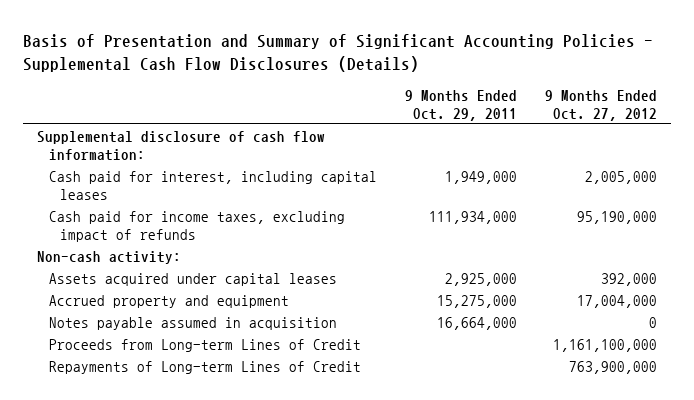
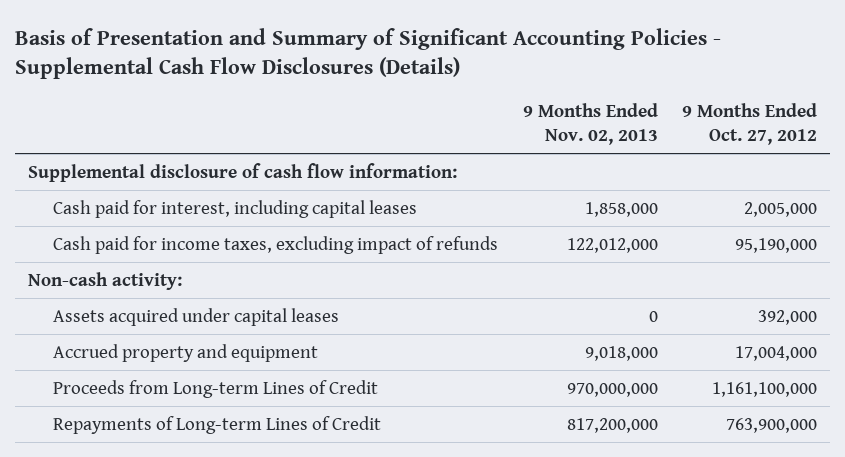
- | 9 Months Ended Oct. 29, 2011 | 9 Months Ended Oct. 27, 2012
+ | 9 Months Ended Nov. 02, 2013 | 9 Months Ended Oct. 27, 2012
- Notes payable assumed in acquisition | 16,664,000 | 0

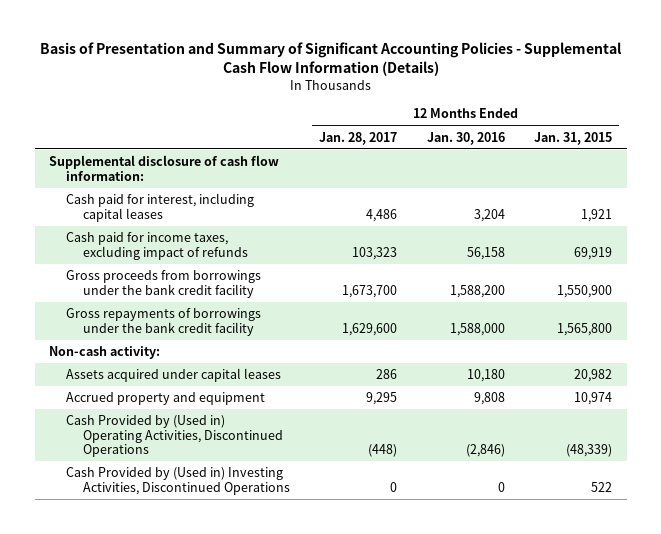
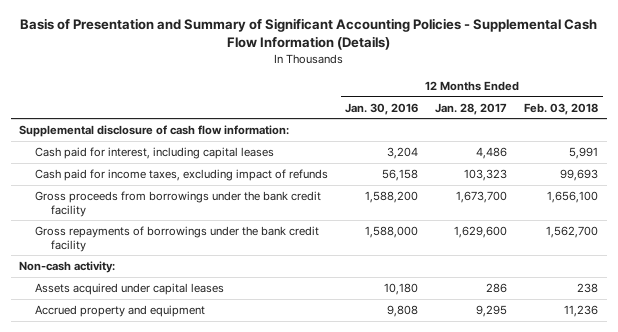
- | 12 Months Ended Jan. 28, 2017 | 12 Months Ended Jan. 30, 2016 | 12 Months Ended Jan. 31, 2015
+ | 12 Months Ended Jan. 30, 2016 | 12 Months Ended Jan. 28, 2017 | 12 Months Ended Feb. 03, 2018
- Cash Provided by (Used in) Operating Activities, Discontinued Operations | (448) | (2,846) | (48,339)
- Cash Provided by (Used in) Investing Activities, Discontinued Operations | 0 | 0 | 522

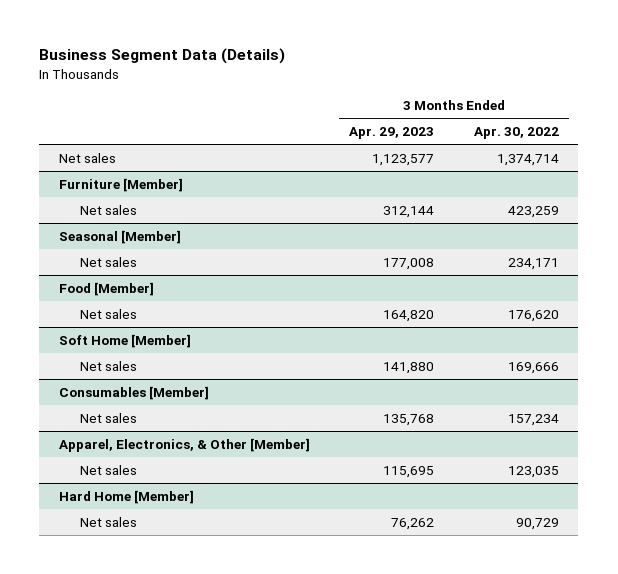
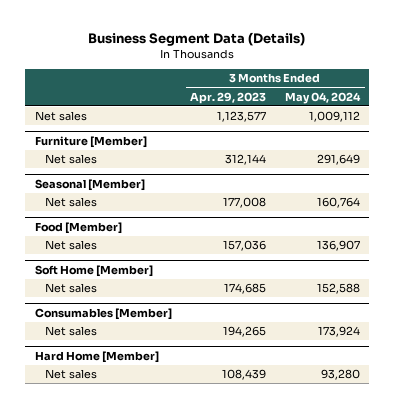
- | 3 Months Ended Apr. 29, 2023 | 3 Months Ended Apr. 30, 2022
+ | 3 Months Ended Apr. 29, 2023 | 3 Months Ended May 04, 2024
@ Food [Member]
- Net sales | 164,820 | 176,620
+ Net sales | 157,036 | 136,907
@ Soft Home [Member]
- Net sales | 141,880 | 169,666
+ Net sales | 174,685 | 152,588
@ Consumables [Member]
- Net sales | 135,768 | 157,234
- Apparel, Electronics, & Other [Member]
- Net sales | 115,695 | 123,035
@ Consumables [Member]
+ Net sales | 194,265 | 173,924
@ Hard Home [Member]
- Net sales | 76,262 | 90,729
+ Net sales | 108,439 | 93,280

